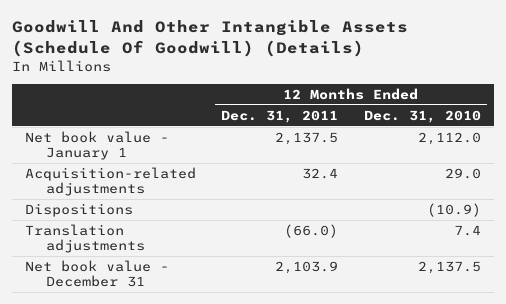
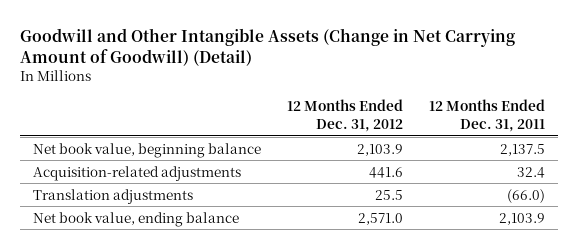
- Goodwill And Other Intangible Assets (Schedule Of Goodwill) (Details)
+ Goodwill and Other Intangible Assets (Change in Net Carrying Amount of Goodwill) (Detail)
- | 12 Months Ended Dec. 31, 2011 | 12 Months Ended Dec. 31, 2010
+ | 12 Months Ended Dec. 31, 2012 | 12 Months Ended Dec. 31, 2011
- Net book value - January 1 | 2,137.5 | 2,112.0
+ Net book value, beginning balance | 2,103.9 | 2,137.5
- Dispositions | | (10.9)
- Net book value - December 31 | 2,103.9 | 2,137.5
+ Net book value, ending balance | 2,571.0 | 2,103.9

